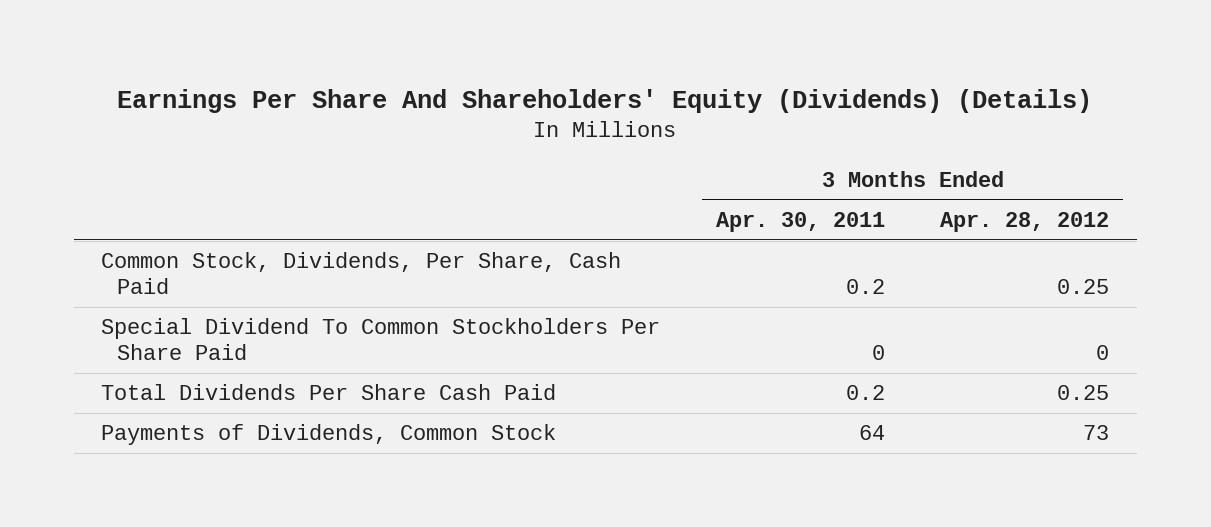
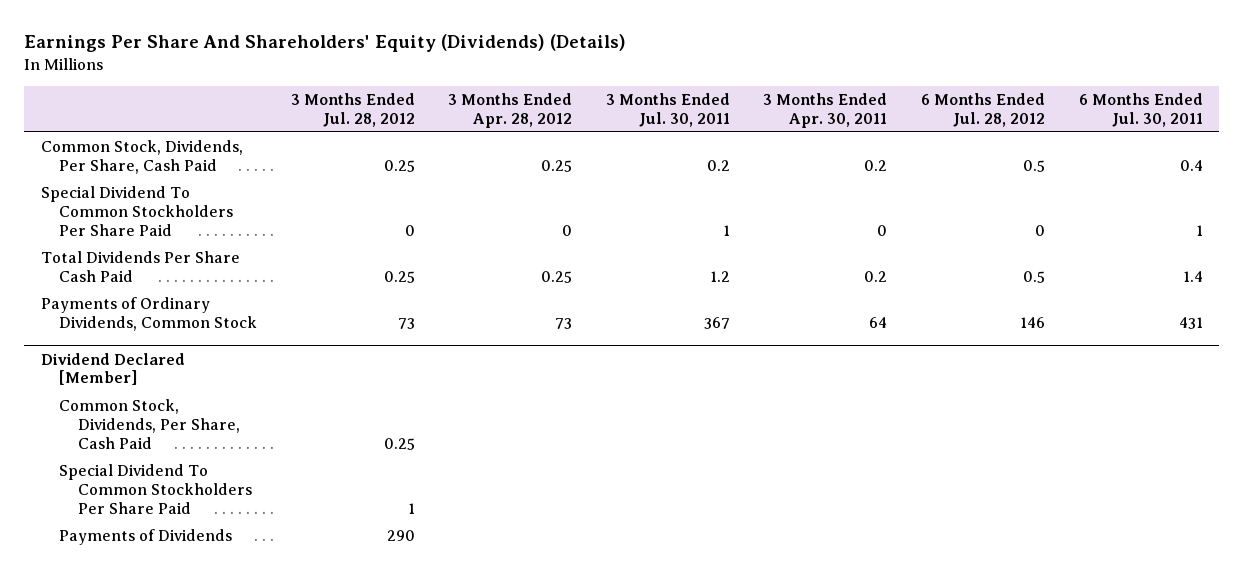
- | 3 Months Ended Apr. 30, 2011 | 3 Months Ended Apr. 28, 2012
+ | 3 Months Ended Jul. 28, 2012 | 3 Months Ended Apr. 28, 2012 | 3 Months Ended Jul. 30, 2011 | 3 Months Ended Apr. 30, 2011 | 6 Months Ended Jul. 28, 2012 | 6 Months Ended Jul. 30, 2011
- Payments of Dividends, Common Stock | 64 | 73
+ Payments of Ordinary Dividends, Common Stock | 73 | 73 | 367 | 64 | 146 | 431
+ Dividend Declared [Member]
+ Common Stock, Dividends, Per Share, Cash Paid | 0.25 | | | | |
+ Special Dividend To Common Stockholders Per Share Paid | 1 | | | | |
+ Payments of Dividends | 290 | | | | |

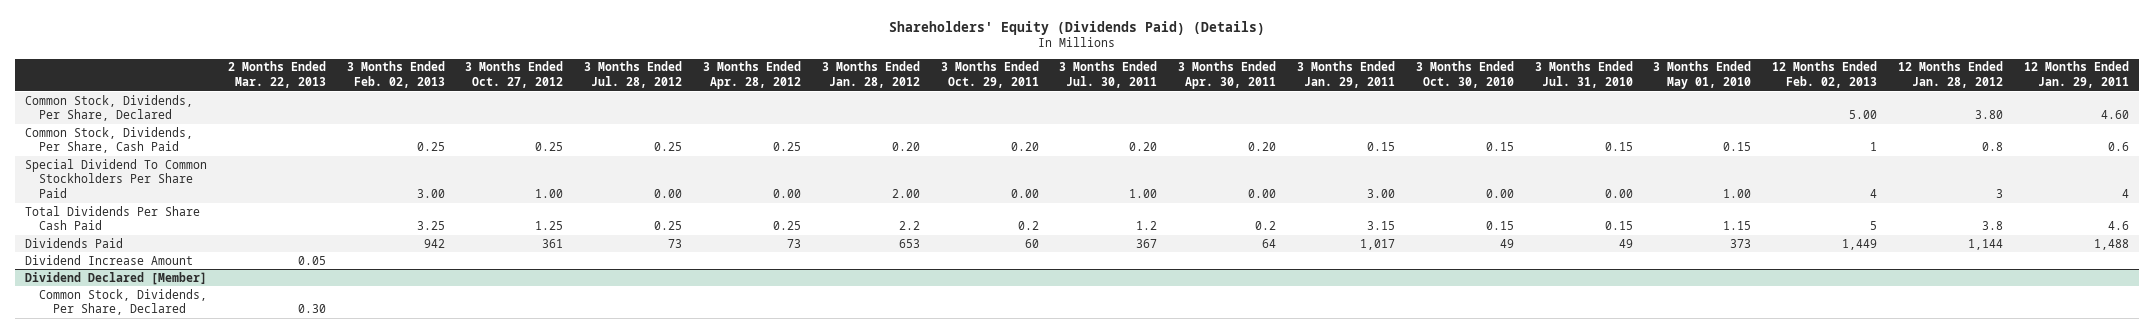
- Earnings Per Share And Shareholders' Equity (Dividends) (Details)
+ Shareholders' Equity (Dividends Paid) (Details)
- | 3 Months Ended Jul. 28, 2012 | 3 Months Ended Apr. 28, 2012 | 3 Months Ended Jul. 30, 2011 | 3 Months Ended Apr. 30, 2011 | 6 Months Ended Jul. 28, 2012 | 6 Months Ended Jul. 30, 2011
+ | 2 Months Ended Mar. 22, 2013 | 3 Months Ended Feb. 02, 2013 | 3 Months Ended Oct. 27, 2012 | 3 Months Ended Jul. 28, 2012 | 3 Months Ended Apr. 28, 2012 | 3 Months Ended Jan. 28, 2012 | 3 Months Ended Oct. 29, 2011 | 3 Months Ended Jul. 30, 2011 | 3 Months Ended Apr. 30, 2011 | 3 Months Ended Jan. 29, 2011 | 3 Months Ended Oct. 30, 2010 | 3 Months Ended Jul. 31, 2010 | 3 Months Ended May 01, 2010 | 12 Months Ended Feb. 02, 2013 | 12 Months Ended Jan. 28, 2012 | 12 Months Ended Jan. 29, 2011
- Common Stock, Dividends, Per Share, Cash Paid | 0.25 | 0.25 | 0.2 | 0.2 | 0.5 | 0.4
- Special Dividend To Common Stockholders Per Share Paid | 0 | 0 | 1 | 0 | 0 | 1
+ Common Stock, Dividends, Per Share, Declared | | | | | | | | | | | | | | 5.00 | 3.80 | 4.60
+ Common Stock, Dividends, Per Share, Cash Paid | | 0.25 | 0.25 | 0.25 | 0.25 | 0.20 | 0.20 | 0.20 | 0.20 | 0.15 | 0.15 | 0.15 | 0.15 | 1 | 0.8 | 0.6
+ Special Dividend To Common Stockholders Per Share Paid | | 3.00 | 1.00 | 0.00 | 0.00 | 2.00 | 0.00 | 1.00 | 0.00 | 3.00 | 0.00 | 0.00 | 1.00 | 4 | 3 | 4
- Payments of Ordinary Dividends, Common Stock | 73 | 73 | 367 | 64 | 146 | 431
+ Dividends Paid | | 942 | 361 | 73 | 73 | 653 | 60 | 367 | 64 | 1,017 | 49 | 49 | 373 | 1,449 | 1,144 | 1,488
+ Dividend Increase Amount | 0.05 | | | | | | | | | | | | | | |
@ Dividend Declared [Member]
- Common Stock, Dividends, Per Share, Cash Paid | 0.25 | | | | |
- Special Dividend To Common Stockholders Per Share Paid | 1 | | | | |
- Payments of Dividends | 290 | | | | |
+ Common Stock, Dividends, Per Share, Declared | 0.30 | | | | | | | | | | | | | | |

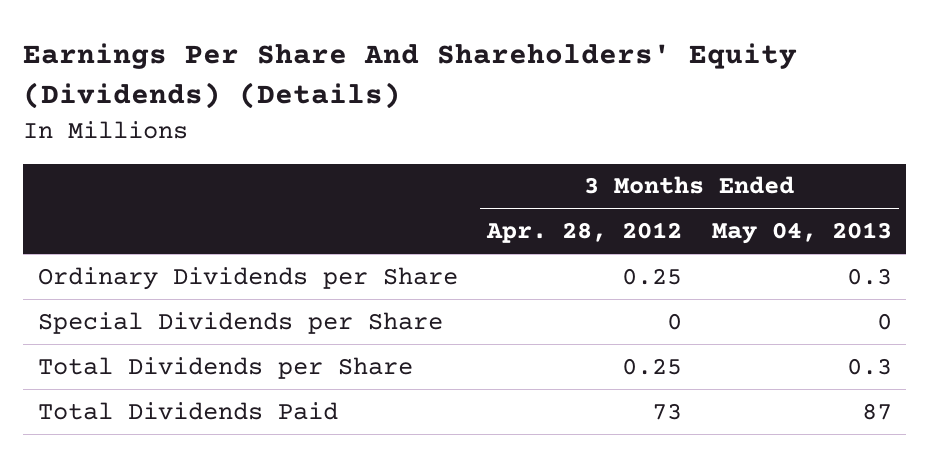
- Shareholders' Equity (Dividends Paid) (Details)
+ Earnings Per Share And Shareholders' Equity (Dividends) (Details)
- | 2 Months Ended Mar. 22, 2013 | 3 Months Ended Feb. 02, 2013 | 3 Months Ended Oct. 27, 2012 | 3 Months Ended Jul. 28, 2012 | 3 Months Ended Apr. 28, 2012 | 3 Months Ended Jan. 28, 2012 | 3 Months Ended Oct. 29, 2011 | 3 Months Ended Jul. 30, 2011 | 3 Months Ended Apr. 30, 2011 | 3 Months Ended Jan. 29, 2011 | 3 Months Ended Oct. 30, 2010 | 3 Months Ended Jul. 31, 2010 | 3 Months Ended May 01, 2010 | 12 Months Ended Feb. 02, 2013 | 12 Months Ended Jan. 28, 2012 | 12 Months Ended Jan. 29, 2011
+ | 3 Months Ended Apr. 28, 2012 | 3 Months Ended May 04, 2013
- Common Stock, Dividends, Per Share, Declared | | | | | | | | | | | | | | 5.00 | 3.80 | 4.60
- Common Stock, Dividends, Per Share, Cash Paid | | 0.25 | 0.25 | 0.25 | 0.25 | 0.20 | 0.20 | 0.20 | 0.20 | 0.15 | 0.15 | 0.15 | 0.15 | 1 | 0.8 | 0.6
- Special Dividend To Common Stockholders Per Share Paid | | 3.00 | 1.00 | 0.00 | 0.00 | 2.00 | 0.00 | 1.00 | 0.00 | 3.00 | 0.00 | 0.00 | 1.00 | 4 | 3 | 4
- Total Dividends Per Share Cash Paid | | 3.25 | 1.25 | 0.25 | 0.25 | 2.2 | 0.2 | 1.2 | 0.2 | 3.15 | 0.15 | 0.15 | 1.15 | 5 | 3.8 | 4.6
- Dividends Paid | | 942 | 361 | 73 | 73 | 653 | 60 | 367 | 64 | 1,017 | 49 | 49 | 373 | 1,449 | 1,144 | 1,488
- Dividend Increase Amount | 0.05 | | | | | | | | | | | | | | |
- Dividend Declared [Member]
- Common Stock, Dividends, Per Share, Declared | 0.30 | | | | | | | | | | | | | | |
+ Ordinary Dividends per Share | 0.25 | 0.3
+ Special Dividends per Share | 0 | 0
+ Total Dividends per Share | 0.25 | 0.3
+ Total Dividends Paid | 73 | 87

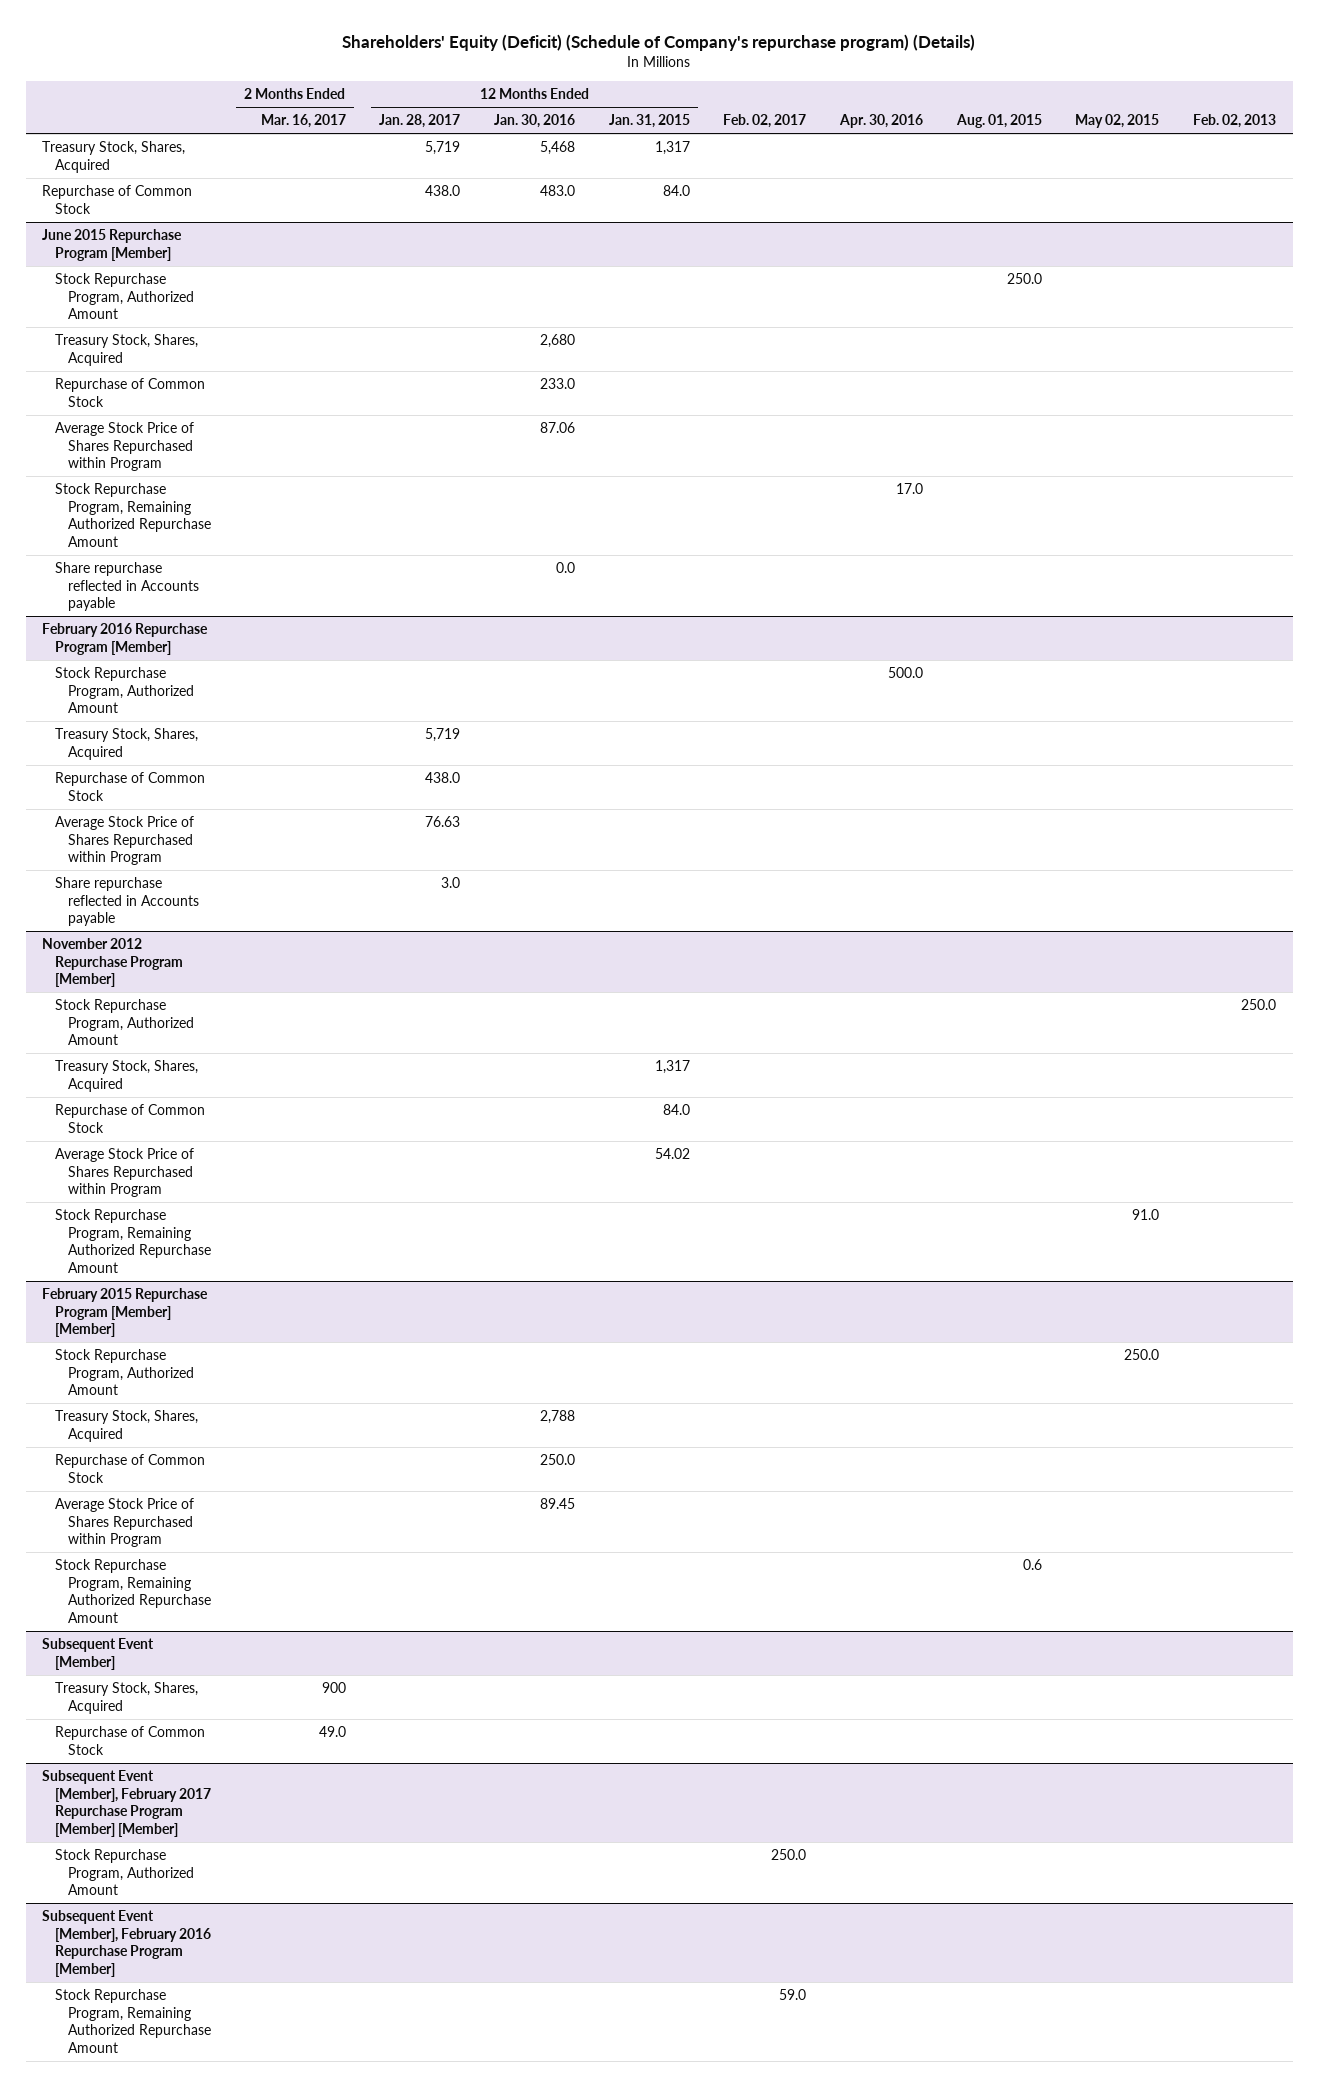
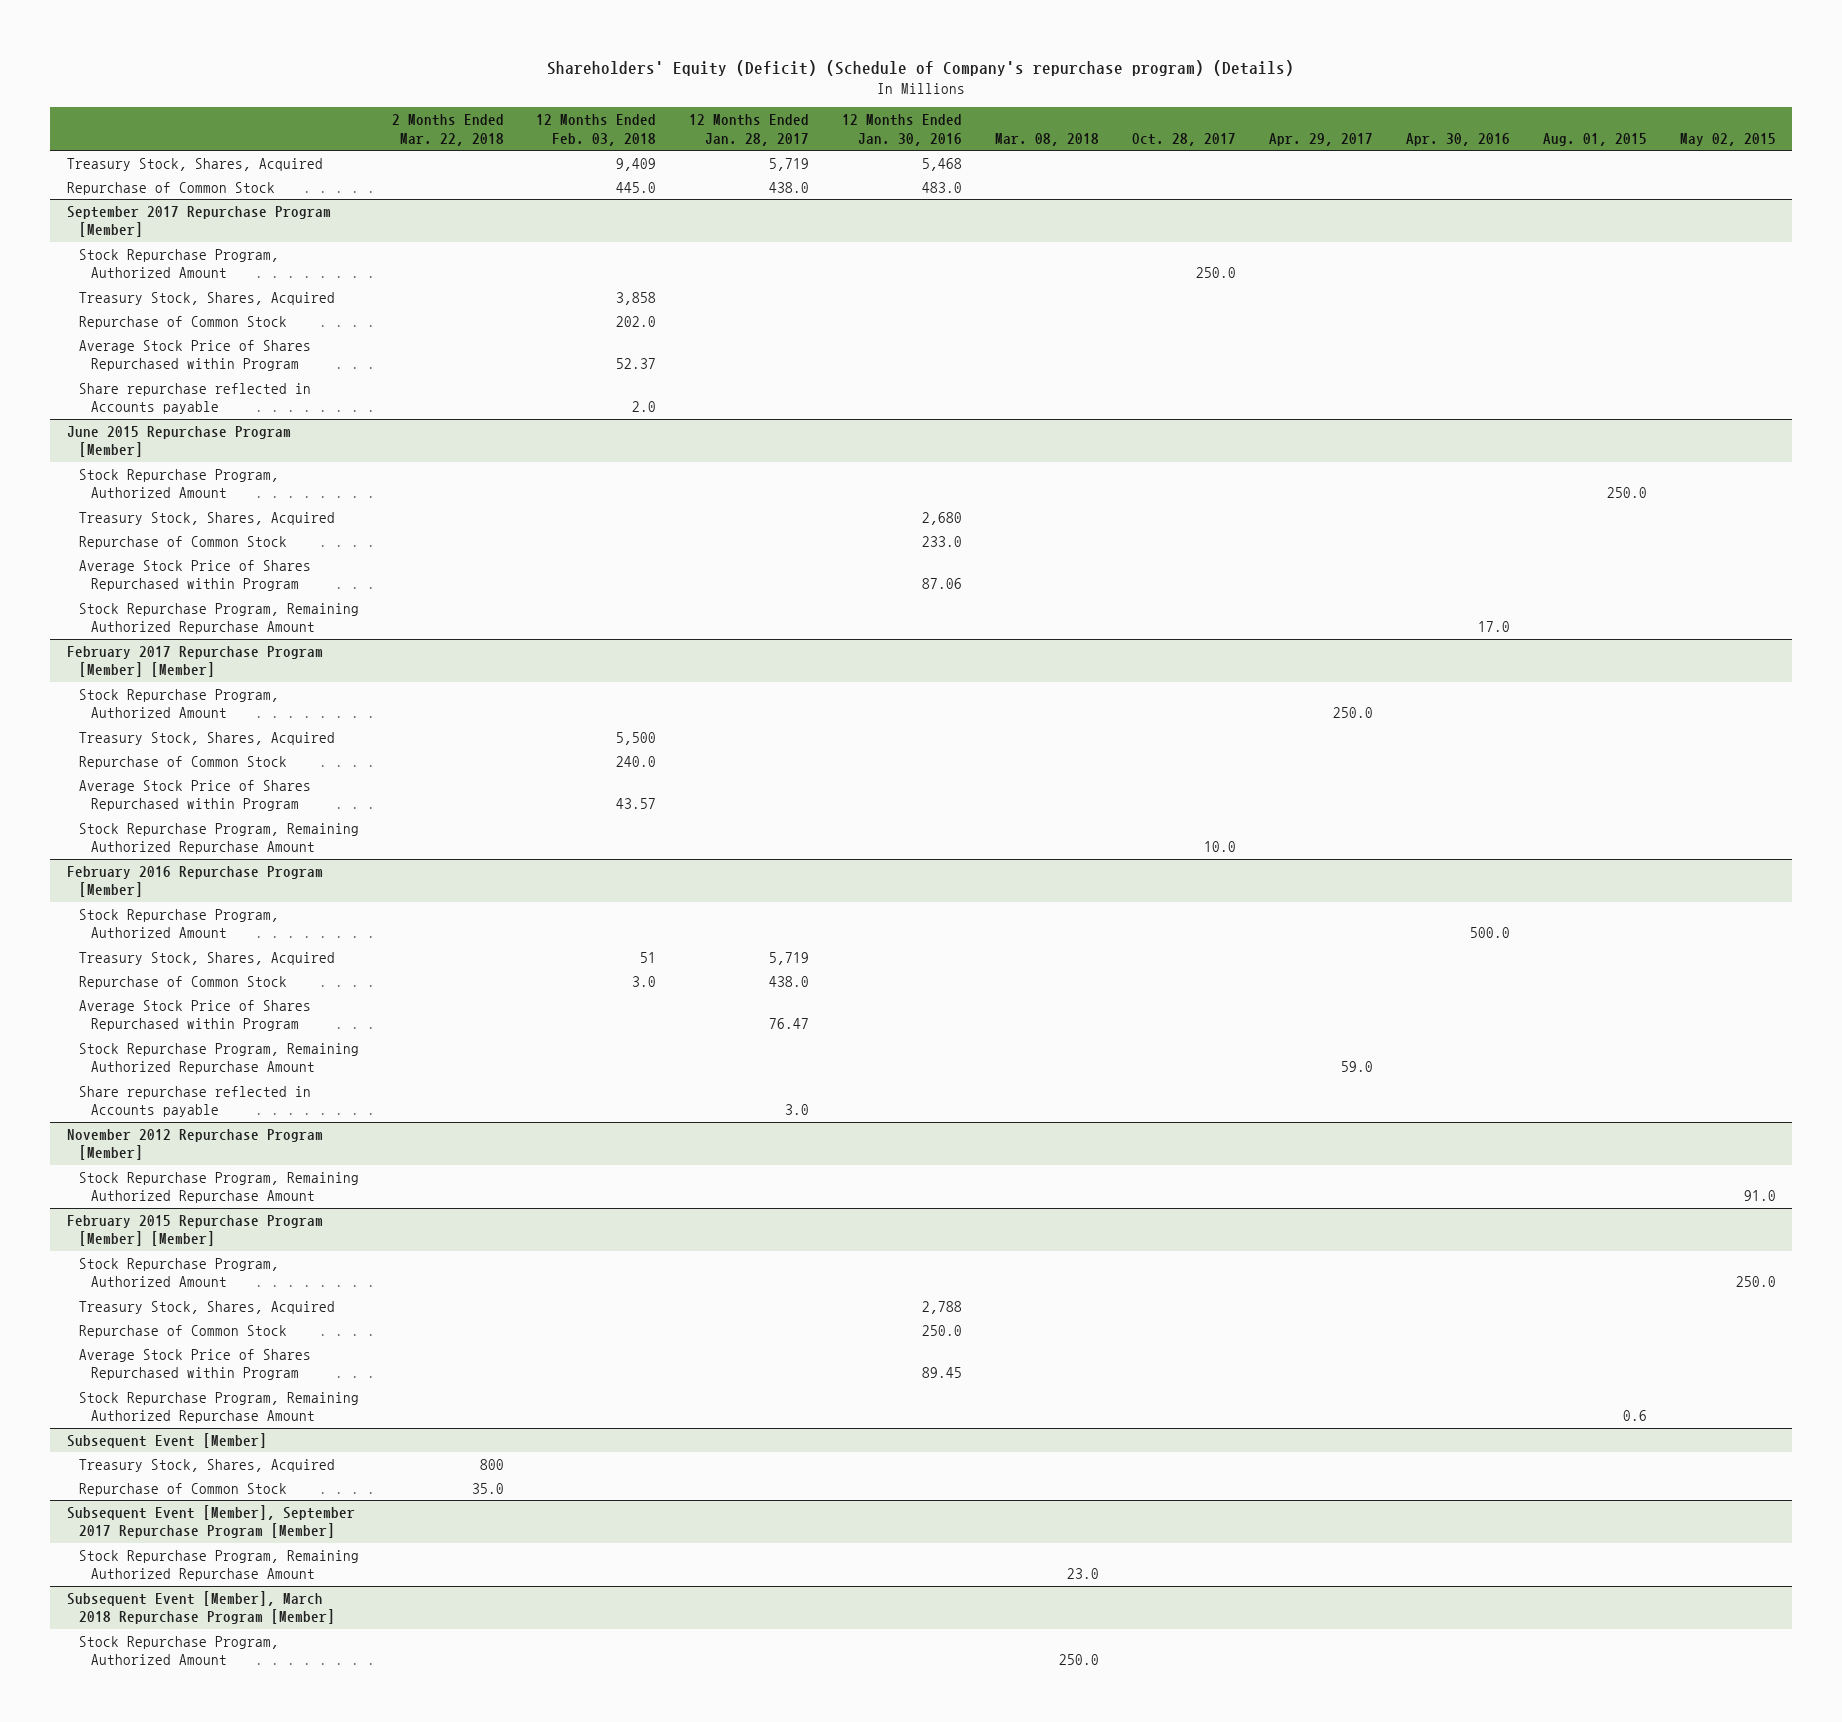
- | 2 Months Ended Mar. 16, 2017 | 12 Months Ended Jan. 28, 2017 | 12 Months Ended Jan. 30, 2016 | 12 Months Ended Jan. 31, 2015 | Feb. 02, 2017 | Apr. 30, 2016 | Aug. 01, 2015 | May 02, 2015 | Feb. 02, 2013
+ | 2 Months Ended Mar. 22, 2018 | 12 Months Ended Feb. 03, 2018 | 12 Months Ended Jan. 28, 2017 | 12 Months Ended Jan. 30, 2016 | Mar. 08, 2018 | Oct. 28, 2017 | Apr. 29, 2017 | Apr. 30, 2016 | Aug. 01, 2015 | May 02, 2015
+ September 2017 Repurchase Program [Member]
+ Stock Repurchase Program, Authorized Amount | | | | | | 250.0 | | | |
+ Treasury Stock, Shares, Acquired | | 3,858 | | | | | | | |
+ Repurchase of Common Stock | | 202.0 | | | | | | | |
+ Average Stock Price of Shares Repurchased within Program | | 52.37 | | | | | | | |
+ Share repurchase reflected in Accounts payable | | 2.0 | | | | | | | |
@ June 2015 Repurchase Program [Member]
- Share repurchase reflected in Accounts payable | | | 0.0 | | | | | |
+ February 2017 Repurchase Program [Member] [Member]
+ Stock Repurchase Program, Authorized Amount | | | | | | | 250.0 | | |
+ Treasury Stock, Shares, Acquired | | 5,500 | | | | | | | |
+ Repurchase of Common Stock | | 240.0 | | | | | | | |
+ Average Stock Price of Shares Repurchased within Program | | 43.57 | | | | | | | |
+ Stock Repurchase Program, Remaining Authorized Repurchase Amount | | | | | | 10.0 | | | |
@ February 2016 Repurchase Program [Member]
- Average Stock Price of Shares Repurchased within Program | | 76.63 | | | | | | |
+ Average Stock Price of Shares Repurchased within Program | | | 76.47 | | | | | | |
+ Stock Repurchase Program, Remaining Authorized Repurchase Amount | | | | | | | 59.0 | | |
@ November 2012 Repurchase Program [Member]
- Stock Repurchase Program, Authorized Amount | | | | | | | | | 250.0
- Treasury Stock, Shares, Acquired | | | | 1,317 | | | | |
- Repurchase of Common Stock | | | | 84.0 | | | | |
- Average Stock Price of Shares Repurchased within Program | | | | 54.02 | | | | |
- Subsequent Event [Member], February 2017 Repurchase Program [Member] [Member]
- Stock Repurchase Program, Authorized Amount | | | | | 250.0 | | | |
- Subsequent Event [Member], February 2016 Repurchase Program [Member]
- Stock Repurchase Program, Remaining Authorized Repurchase Amount | | | | | 59.0 | | | |
+ Subsequent Event [Member], September 2017 Repurchase Program [Member]
+ Stock Repurchase Program, Remaining Authorized Repurchase Amount | | | | | 23.0 | | | | |
+ Subsequent Event [Member], March 2018 Repurchase Program [Member]
+ Stock Repurchase Program, Authorized Amount | | | | | 250.0 | | | | |

